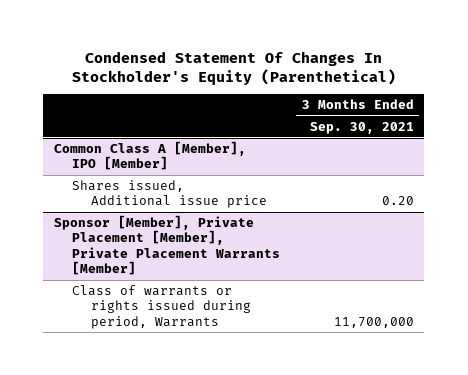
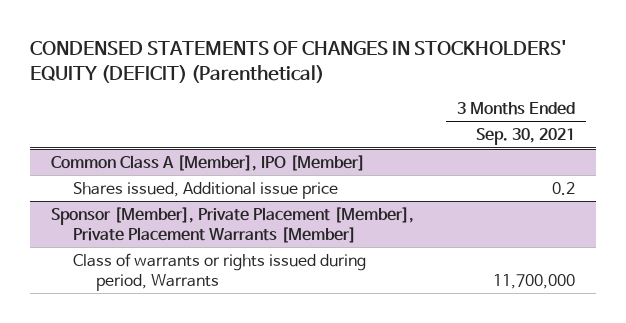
- Condensed Statement Of Changes In Stockholder's Equity (Parenthetical)
+ CONDENSED STATEMENTS OF CHANGES IN STOCKHOLDERS' EQUITY (DEFICIT) (Parenthetical)
@ Common Class A [Member], IPO [Member]
- Shares issued, Additional issue price | 0.20
+ Shares issued, Additional issue price | 0.2

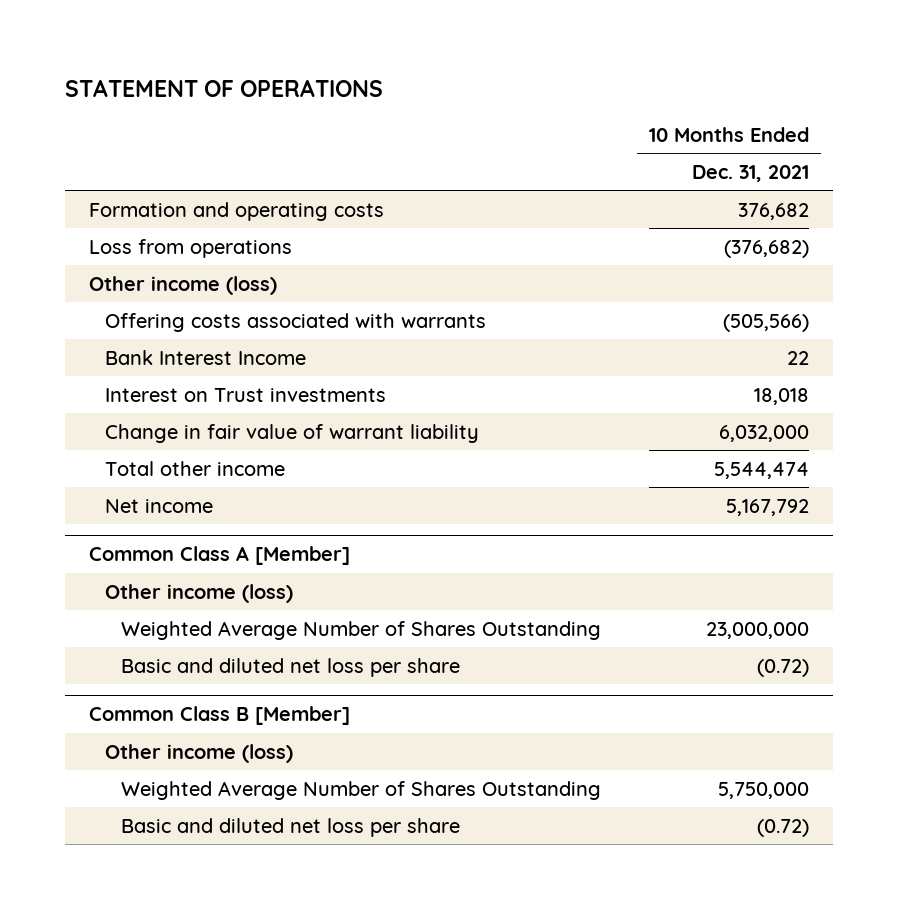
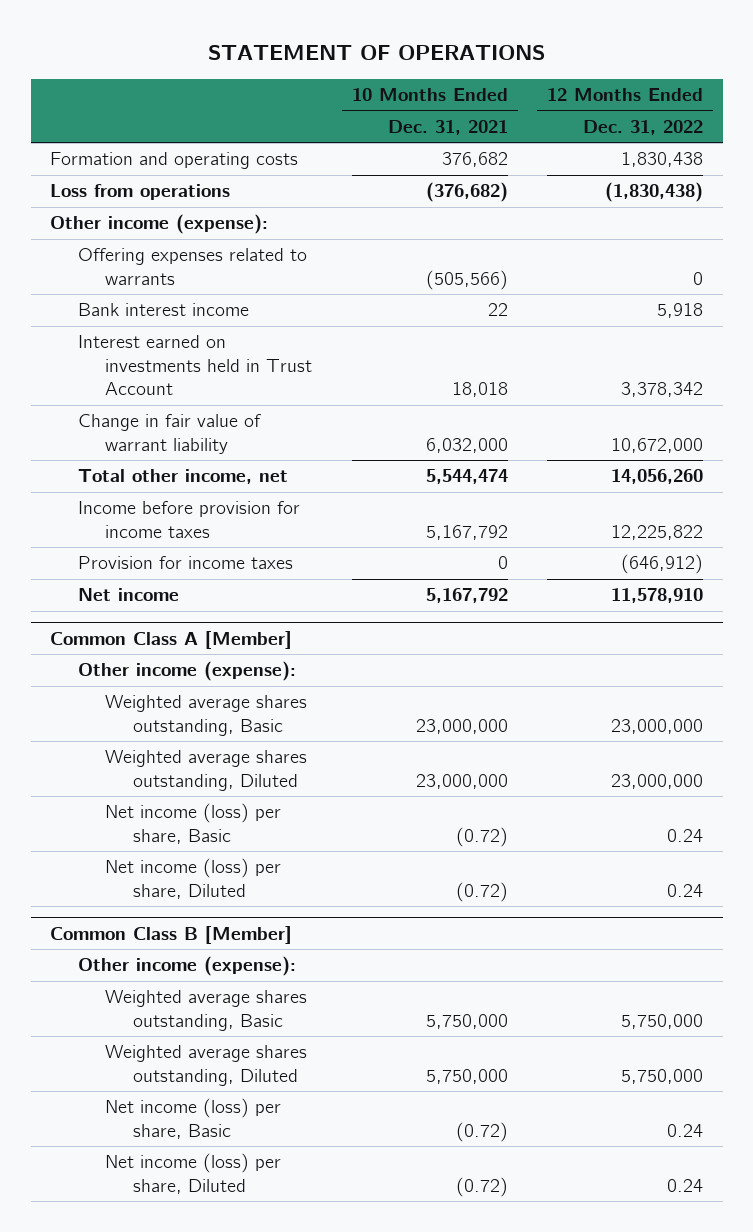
- | 10 Months Ended Dec. 31, 2021
+ | 10 Months Ended Dec. 31, 2021 | 12 Months Ended Dec. 31, 2022
- Other income (loss)
- Offering costs associated with warrants | (505,566)
- Bank Interest Income | 22
- Interest on Trust investments | 18,018
+ Other income (expense):
+ Offering expenses related to warrants | (505,566) | 0
+ Bank interest income | 22 | 5,918
+ Interest earned on investments held in Trust Account | 18,018 | 3,378,342
- Total other income | 5,544,474
+ Total other income, net | 5,544,474 | 14,056,260
+ Income before provision for income taxes | 5,167,792 | 12,225,822
+ Provision for income taxes | 0 | (646,912)
@ Common Class A [Member]
- Other income (loss)
- Weighted Average Number of Shares Outstanding | 23,000,000
- Basic and diluted net loss per share | (0.72)
+ Other income (expense):
+ Weighted average shares outstanding, Basic | 23,000,000 | 23,000,000
+ Weighted average shares outstanding, Diluted | 23,000,000 | 23,000,000
+ Net income (loss) per share, Basic | (0.72) | 0.24
+ Net income (loss) per share, Diluted | (0.72) | 0.24
@ Common Class B [Member]
- Other income (loss)
- Weighted Average Number of Shares Outstanding | 5,750,000
- Basic and diluted net loss per share | (0.72)
+ Other income (expense):
+ Weighted average shares outstanding, Basic | 5,750,000 | 5,750,000
+ Weighted average shares outstanding, Diluted | 5,750,000 | 5,750,000
+ Net income (loss) per share, Basic | (0.72) | 0.24
+ Net income (loss) per share, Diluted | (0.72) | 0.24

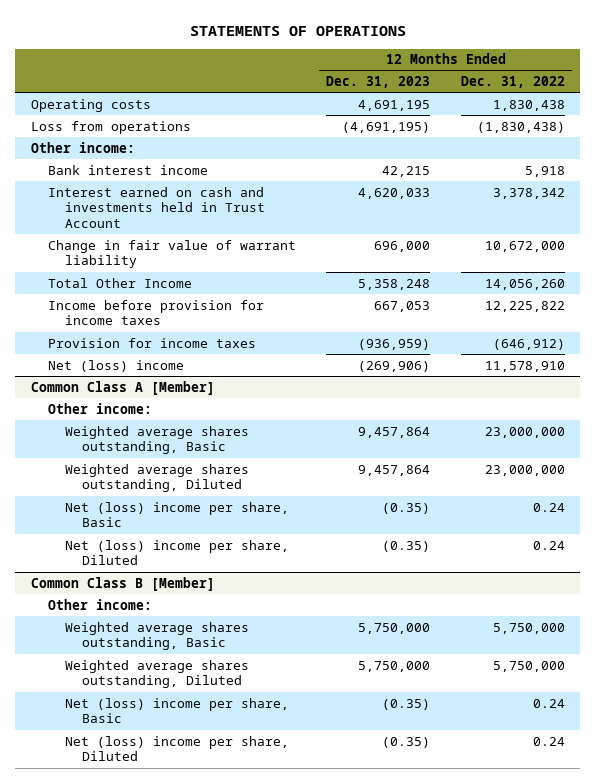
- STATEMENT OF OPERATIONS
+ STATEMENTS OF OPERATIONS
- | 10 Months Ended Dec. 31, 2021 | 12 Months Ended Dec. 31, 2022
+ | 12 Months Ended Dec. 31, 2023 | 12 Months Ended Dec. 31, 2022
- Formation and operating costs | 376,682 | 1,830,438
+ Operating costs | 4,691,195 | 1,830,438
- Other income (expense):
- Offering expenses related to warrants | (505,566) | 0
+ Other income:
- Interest earned on investments held in Trust Account | 18,018 | 3,378,342
+ Interest earned on cash and investments held in Trust Account | 4,620,033 | 3,378,342
- Total other income, net | 5,544,474 | 14,056,260
+ Total Other Income | 5,358,248 | 14,056,260
- Net income | 5,167,792 | 11,578,910
+ Net (loss) income | (269,906) | 11,578,910
@ Common Class A [Member]
- Other income (expense):
+ Other income:
- Net income (loss) per share, Basic | (0.72) | 0.24
- Net income (loss) per share, Diluted | (0.72) | 0.24
+ Net (loss) income per share, Basic | (0.35) | 0.24
+ Net (loss) income per share, Diluted | (0.35) | 0.24
@ Common Class B [Member]
- Other income (expense):
+ Other income:
- Net income (loss) per share, Basic | (0.72) | 0.24
- Net income (loss) per share, Diluted | (0.72) | 0.24
+ Net (loss) income per share, Basic | (0.35) | 0.24
+ Net (loss) income per share, Diluted | (0.35) | 0.24

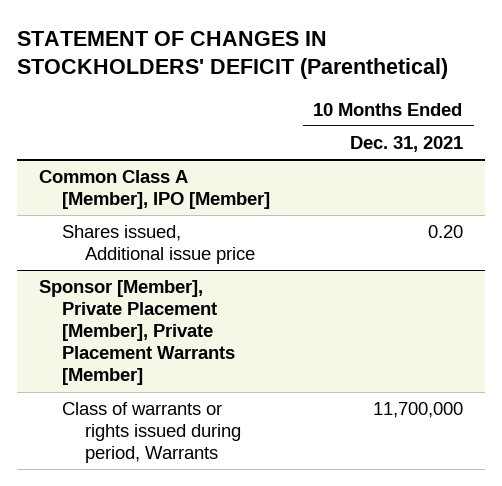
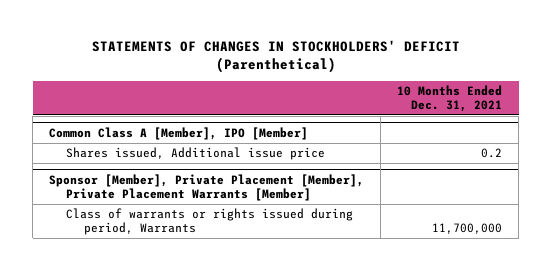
- STATEMENT OF CHANGES IN STOCKHOLDERS' DEFICIT (Parenthetical)
+ STATEMENTS OF CHANGES IN STOCKHOLDERS' DEFICIT (Parenthetical)
@ Common Class A [Member], IPO [Member]
- Shares issued, Additional issue price | 0.20
+ Shares issued, Additional issue price | 0.2

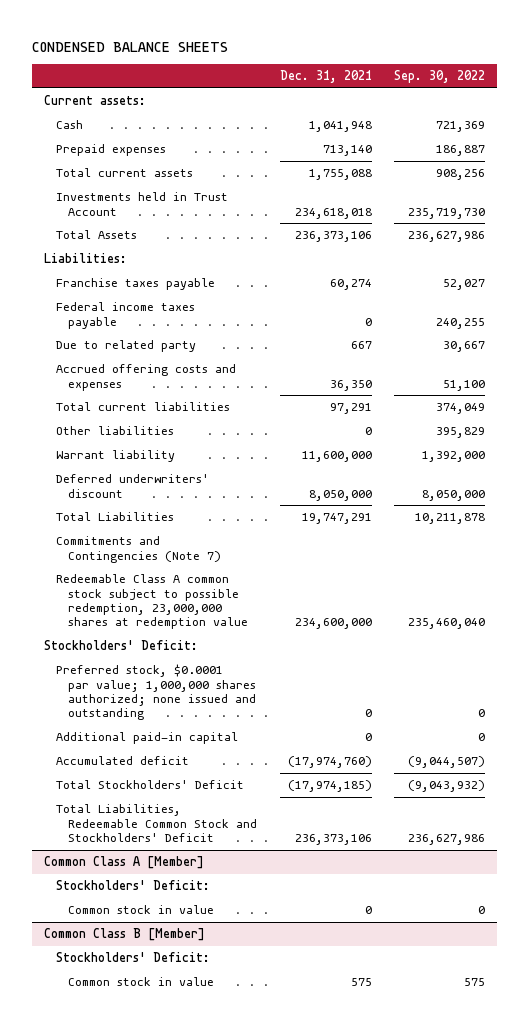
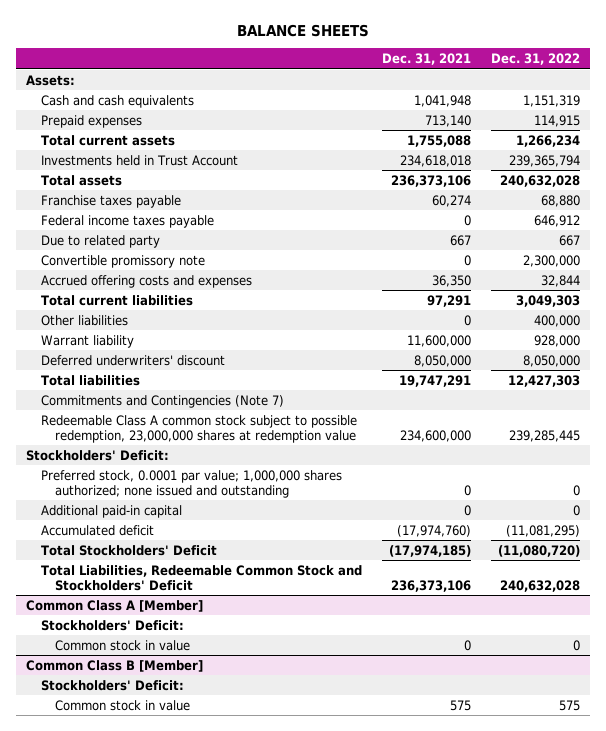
- CONDENSED BALANCE SHEETS
+ BALANCE SHEETS
- | Dec. 31, 2021 | Sep. 30, 2022
+ | Dec. 31, 2021 | Dec. 31, 2022
- Current assets:
- Cash | 1,041,948 | 721,369
+ Assets:
+ Cash and cash equivalents | 1,041,948 | 1,151,319
- Total Assets | 236,373,106 | 236,627,986
- Liabilities:
+ Total assets | 236,373,106 | 240,632,028
+ Convertible promissory note | 0 | 2,300,000
- Total Liabilities | 19,747,291 | 10,211,878
+ Total liabilities | 19,747,291 | 12,427,303
- Preferred stock, $0.0001 par value; 1,000,000 shares authorized; none issued and outstanding | 0 | 0
+ Preferred stock, 0.0001 par value; 1,000,000 shares authorized; none issued and outstanding | 0 | 0

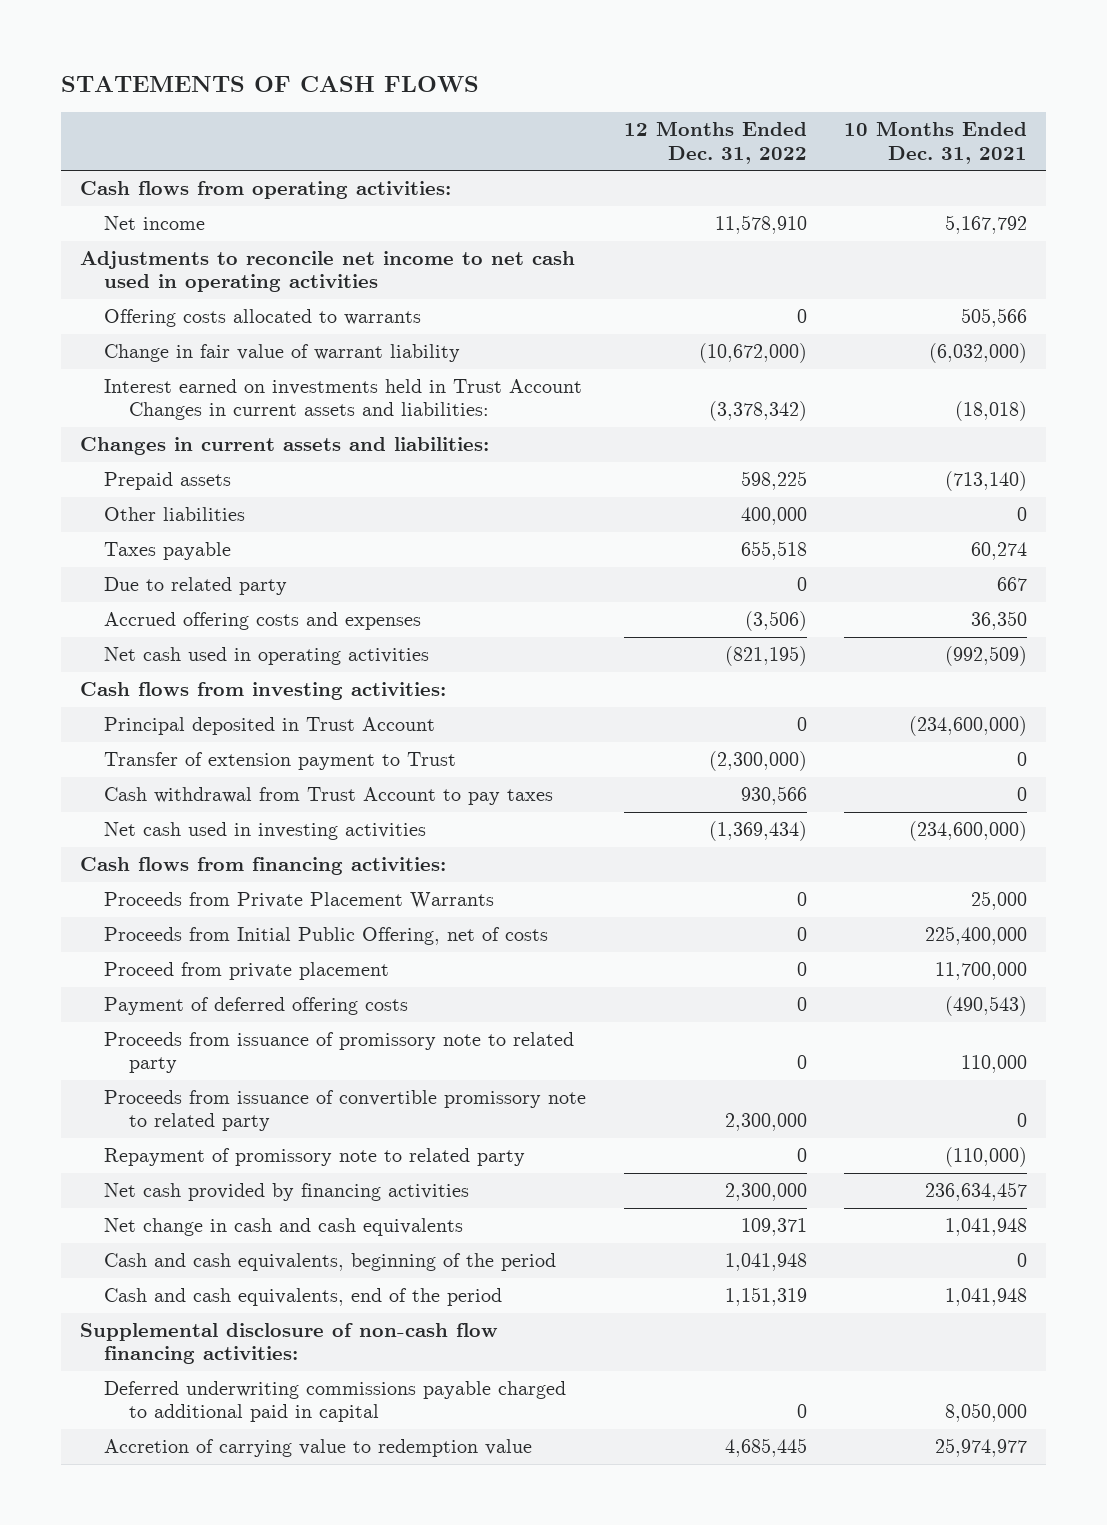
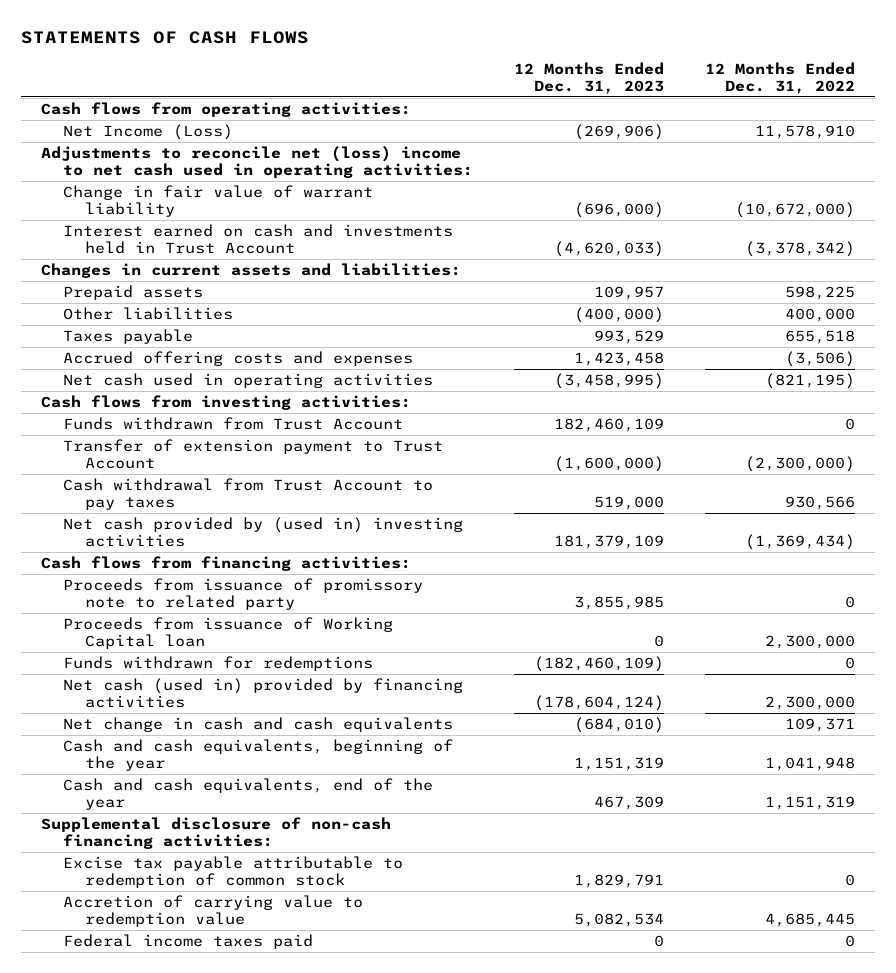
- | 12 Months Ended Dec. 31, 2022 | 10 Months Ended Dec. 31, 2021
+ | 12 Months Ended Dec. 31, 2023 | 12 Months Ended Dec. 31, 2022
- Net income | 11,578,910 | 5,167,792
- Adjustments to reconcile net income to net cash used in operating activities
- Offering costs allocated to warrants | 0 | 505,566
+ Net Income (Loss) | (269,906) | 11,578,910
+ Adjustments to reconcile net (loss) income to net cash used in operating activities:
- Interest earned on investments held in Trust Account Changes in current assets and liabilities: | (3,378,342) | (18,018)
+ Interest earned on cash and investments held in Trust Account | (4,620,033) | (3,378,342)
- Due to related party | 0 | 667
- Principal deposited in Trust Account | 0 | (234,600,000)
- Transfer of extension payment to Trust | (2,300,000) | 0
+ Funds withdrawn from Trust Account | 182,460,109 | 0
+ Transfer of extension payment to Trust Account | (1,600,000) | (2,300,000)
- Net cash used in investing activities | (1,369,434) | (234,600,000)
+ Net cash provided by (used in) investing activities | 181,379,109 | (1,369,434)
- Proceeds from Private Placement Warrants | 0 | 25,000
- Proceeds from Initial Public Offering, net of costs | 0 | 225,400,000
- Proceed from private placement | 0 | 11,700,000
- Payment of deferred offering costs | 0 | (490,543)
- Proceeds from issuance of convertible promissory note to related party | 2,300,000 | 0
- Repayment of promissory note to related party | 0 | (110,000)
- Net cash provided by financing activities | 2,300,000 | 236,634,457
+ Proceeds from issuance of Working Capital loan | 0 | 2,300,000
+ Funds withdrawn for redemptions | (182,460,109) | 0
+ Net cash (used in) provided by financing activities | (178,604,124) | 2,300,000
- Cash and cash equivalents, beginning of the period | 1,041,948 | 0
- Cash and cash equivalents, end of the period | 1,151,319 | 1,041,948
- Supplemental disclosure of non-cash flow financing activities:
- Deferred underwriting commissions payable charged to additional paid in capital | 0 | 8,050,000
+ Cash and cash equivalents, beginning of the year | 1,151,319 | 1,041,948
+ Cash and cash equivalents, end of the year | 467,309 | 1,151,319
+ Supplemental disclosure of non-cash financing activities:
+ Excise tax payable attributable to redemption of common stock | 1,829,791 | 0
+ Federal income taxes paid | 0 | 0

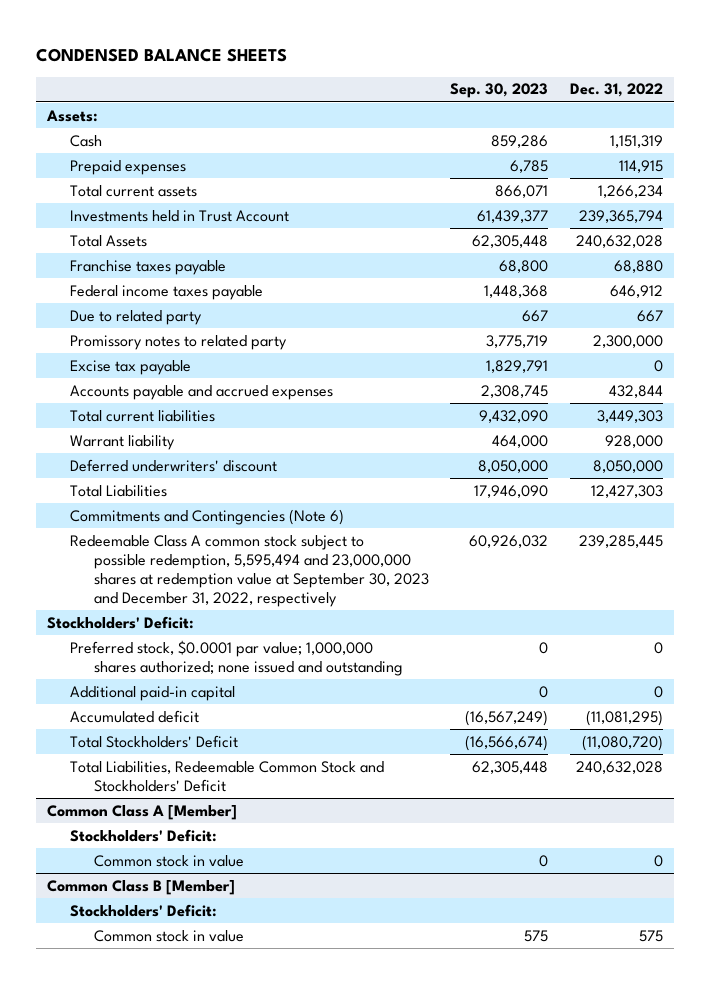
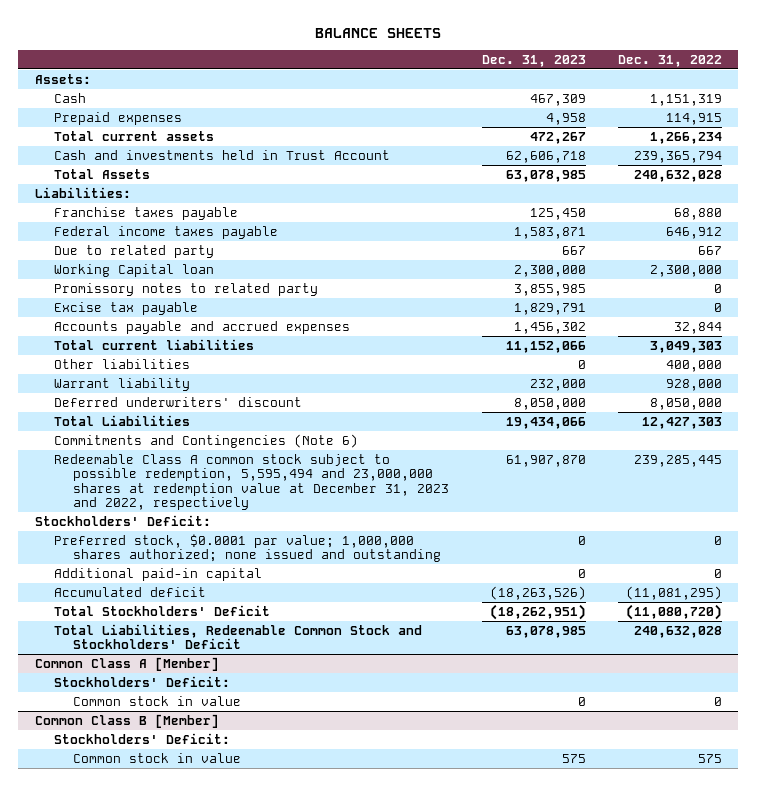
- CONDENSED BALANCE SHEETS
+ BALANCE SHEETS
- | Sep. 30, 2023 | Dec. 31, 2022
+ | Dec. 31, 2023 | Dec. 31, 2022
- Investments held in Trust Account | 61,439,377 | 239,365,794
+ Cash and investments held in Trust Account | 62,606,718 | 239,365,794
+ Liabilities:
- Promissory notes to related party | 3,775,719 | 2,300,000
+ Working Capital loan | 2,300,000 | 2,300,000
+ Promissory notes to related party | 3,855,985 | 0
- Accounts payable and accrued expenses | 2,308,745 | 432,844
- Total current liabilities | 9,432,090 | 3,449,303
+ Accounts payable and accrued expenses | 1,456,302 | 32,844
+ Total current liabilities | 11,152,066 | 3,049,303
+ Other liabilities | 0 | 400,000
- Redeemable Class A common stock subject to possible redemption, 5,595,494 and 23,000,000 shares at redemption value at September 30, 2023 and December 31, 2022, respectively | 60,926,032 | 239,285,445
+ Redeemable Class A common stock subject to possible redemption, 5,595,494 and 23,000,000 shares at redemption value at December 31, 2023 and 2022, respectively | 61,907,870 | 239,285,445

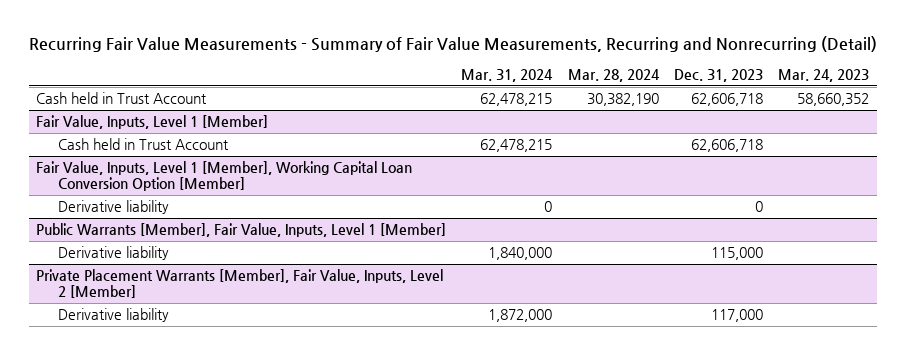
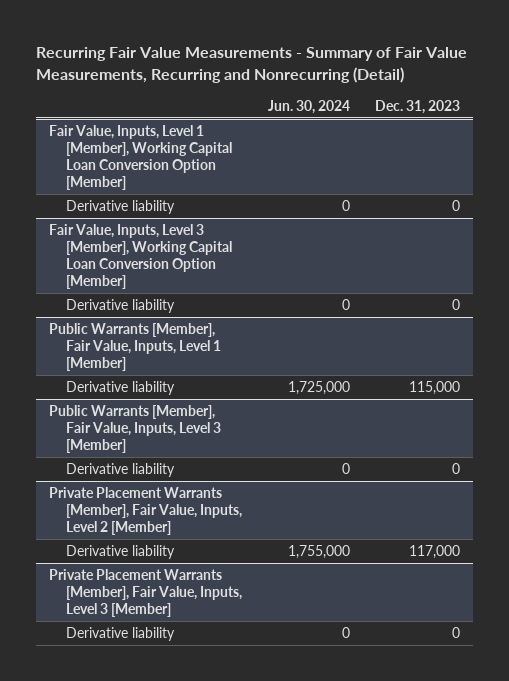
- | Mar. 31, 2024 | Mar. 28, 2024 | Dec. 31, 2023 | Mar. 24, 2023
+ | Jun. 30, 2024 | Dec. 31, 2023
- Cash held in Trust Account | 62,478,215 | 30,382,190 | 62,606,718 | 58,660,352
- Fair Value, Inputs, Level 1 [Member]
- Cash held in Trust Account | 62,478,215 | | 62,606,718 |
+ Fair Value, Inputs, Level 3 [Member], Working Capital Loan Conversion Option [Member]
+ Derivative liability | 0 | 0
+ Public Warrants [Member], Fair Value, Inputs, Level 3 [Member]
+ Derivative liability | 0 | 0
+ Private Placement Warrants [Member], Fair Value, Inputs, Level 3 [Member]
+ Derivative liability | 0 | 0

